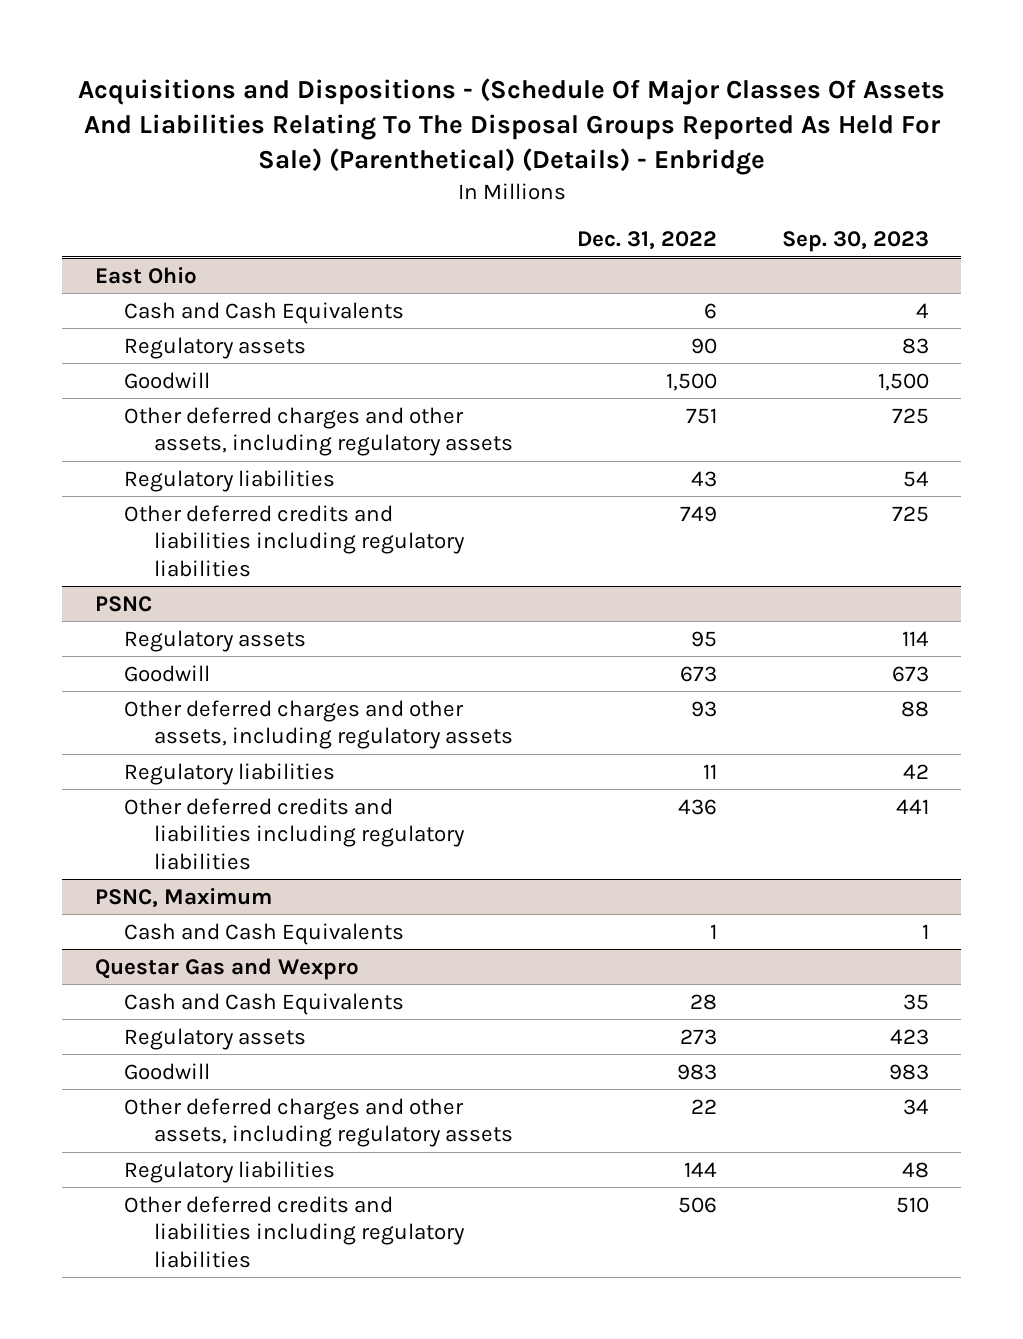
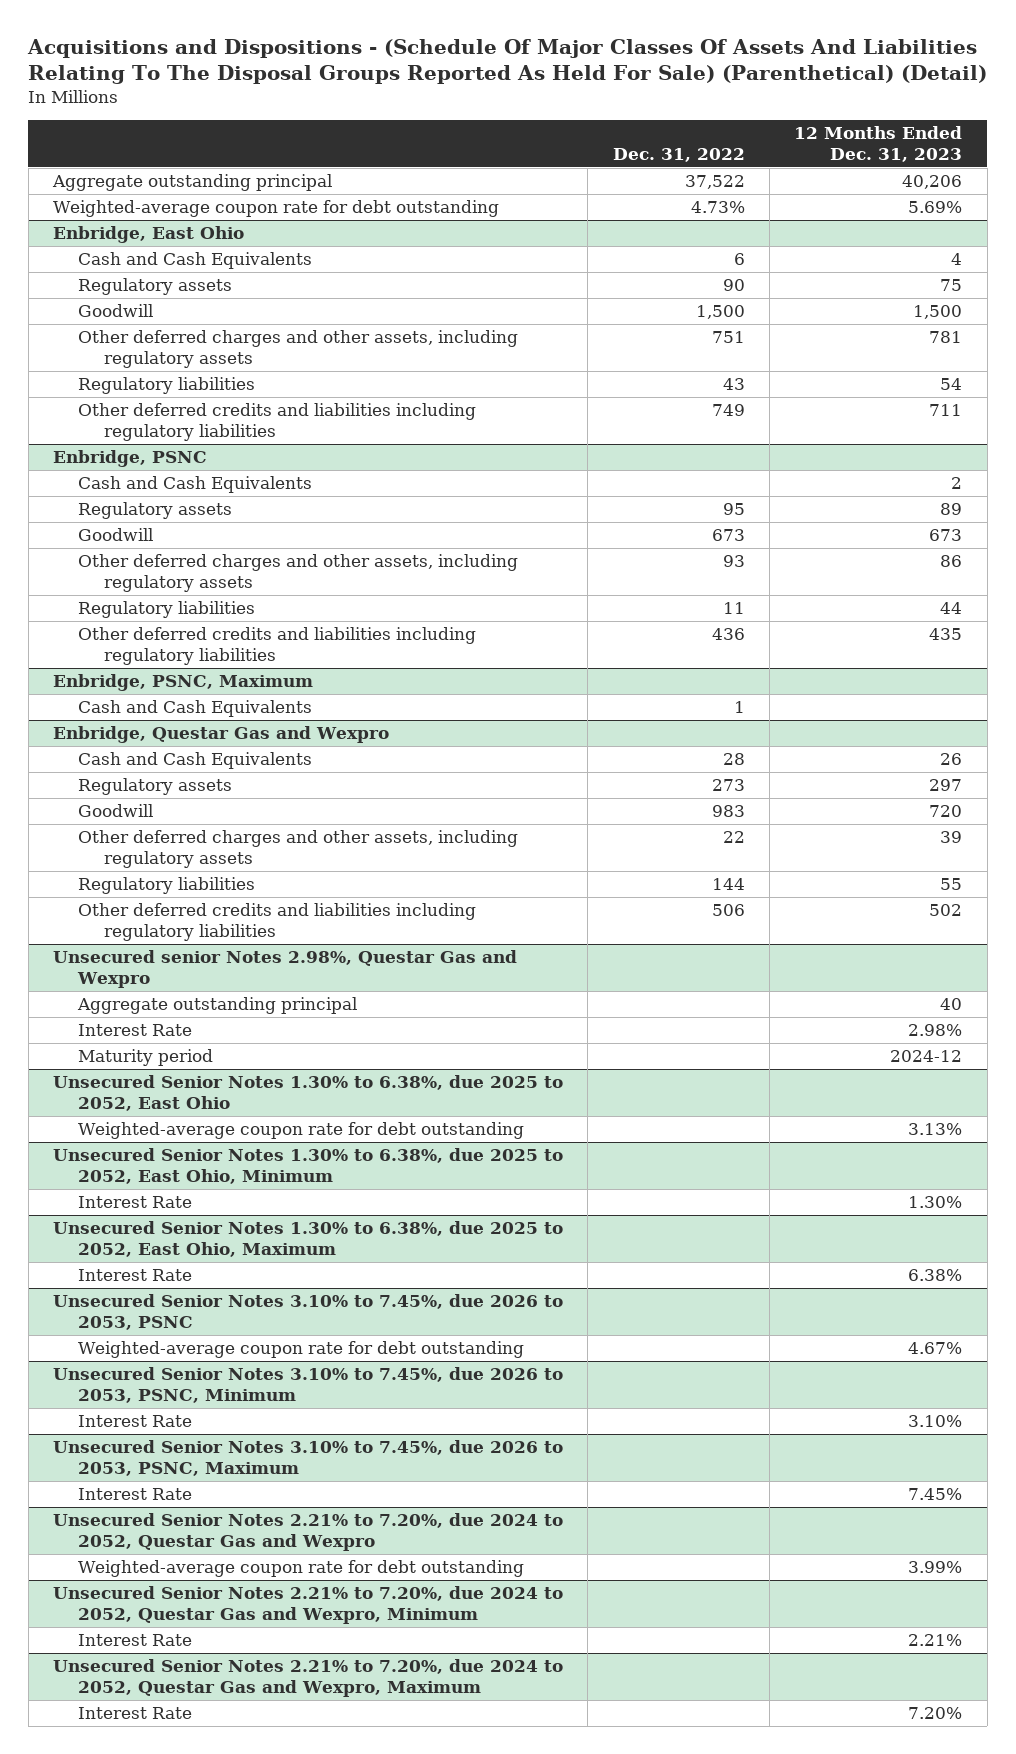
- Acquisitions and Dispositions - (Schedule Of Major Classes Of Assets And Liabilities Relating To The Disposal Groups Reported As Held For Sale) (Parenthetical) (Details) - Enbridge
+ Acquisitions and Dispositions - (Schedule Of Major Classes Of Assets And Liabilities Relating To The Disposal Groups Reported As Held For Sale) (Parenthetical) (Detail)
- | Dec. 31, 2022 | Sep. 30, 2023
+ | Dec. 31, 2022 | 12 Months Ended Dec. 31, 2023
- East Ohio
+ Aggregate outstanding principal | 37,522 | 40,206
+ Weighted-average coupon rate for debt outstanding | 4.73% | 5.69%
+ Enbridge, East Ohio
- PSNC
+ Enbridge, PSNC
+ Cash and Cash Equivalents | | 2
- PSNC, Maximum
+ Enbridge, PSNC, Maximum
- Questar Gas and Wexpro
+ Enbridge, Questar Gas and Wexpro
+ Unsecured senior Notes 2.98%, Questar Gas and Wexpro
+ Aggregate outstanding principal | | 40
+ Interest Rate | | 2.98%
+ Maturity period | | 2024-12
+ Unsecured Senior Notes 1.30% to 6.38%, due 2025 to 2052, East Ohio
+ Weighted-average coupon rate for debt outstanding | | 3.13%
+ Unsecured Senior Notes 1.30% to 6.38%, due 2025 to 2052, East Ohio, Minimum
+ Interest Rate | | 1.30%
+ Unsecured Senior Notes 1.30% to 6.38%, due 2025 to 2052, East Ohio, Maximum
+ Interest Rate | | 6.38%
+ Unsecured Senior Notes 3.10% to 7.45%, due 2026 to 2053, PSNC
+ Weighted-average coupon rate for debt outstanding | | 4.67%
+ Unsecured Senior Notes 3.10% to 7.45%, due 2026 to 2053, PSNC, Minimum
+ Interest Rate | | 3.10%
+ Unsecured Senior Notes 3.10% to 7.45%, due 2026 to 2053, PSNC, Maximum
+ Interest Rate | | 7.45%
+ Unsecured Senior Notes 2.21% to 7.20%, due 2024 to 2052, Questar Gas and Wexpro
+ Weighted-average coupon rate for debt outstanding | | 3.99%
+ Unsecured Senior Notes 2.21% to 7.20%, due 2024 to 2052, Questar Gas and Wexpro, Minimum
+ Interest Rate | | 2.21%
+ Unsecured Senior Notes 2.21% to 7.20%, due 2024 to 2052, Questar Gas and Wexpro, Maximum
+ Interest Rate | | 7.20%

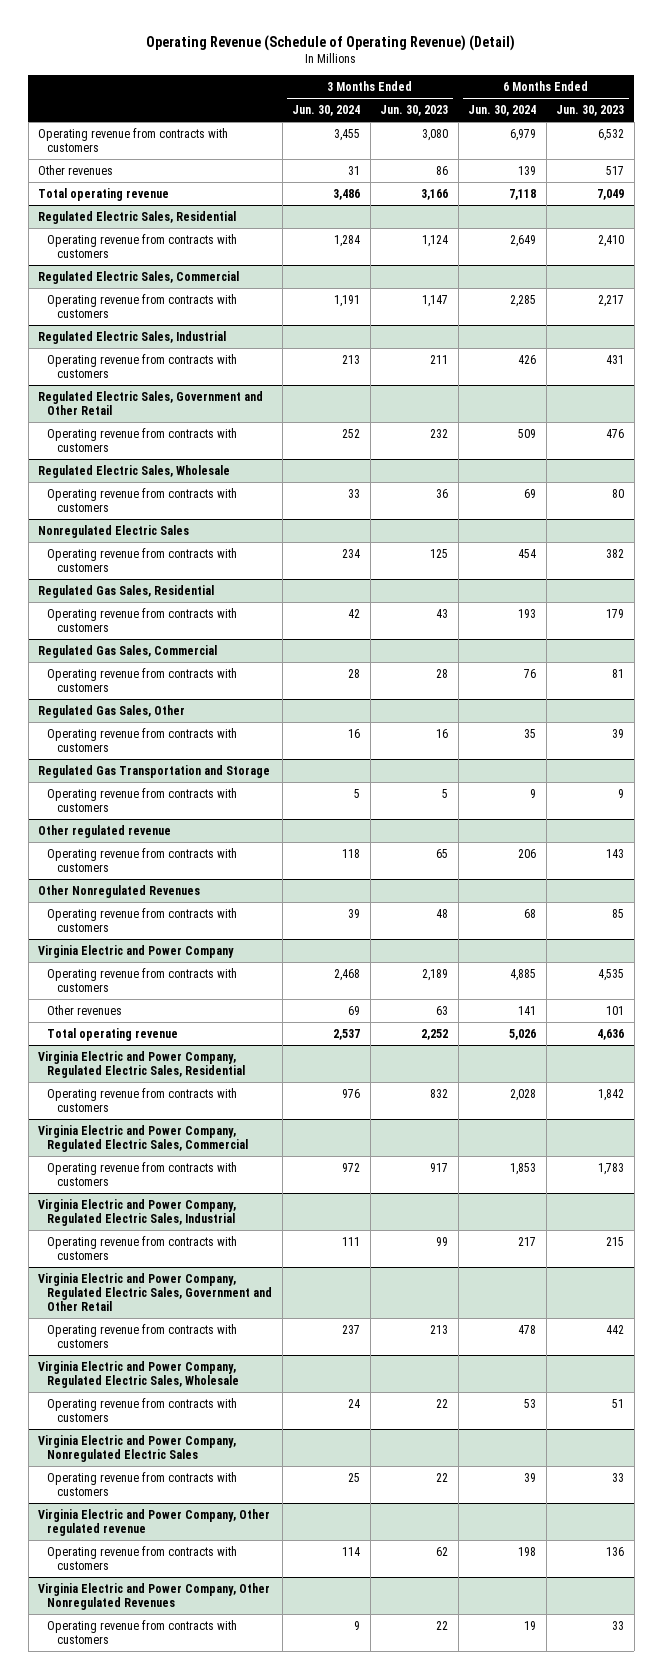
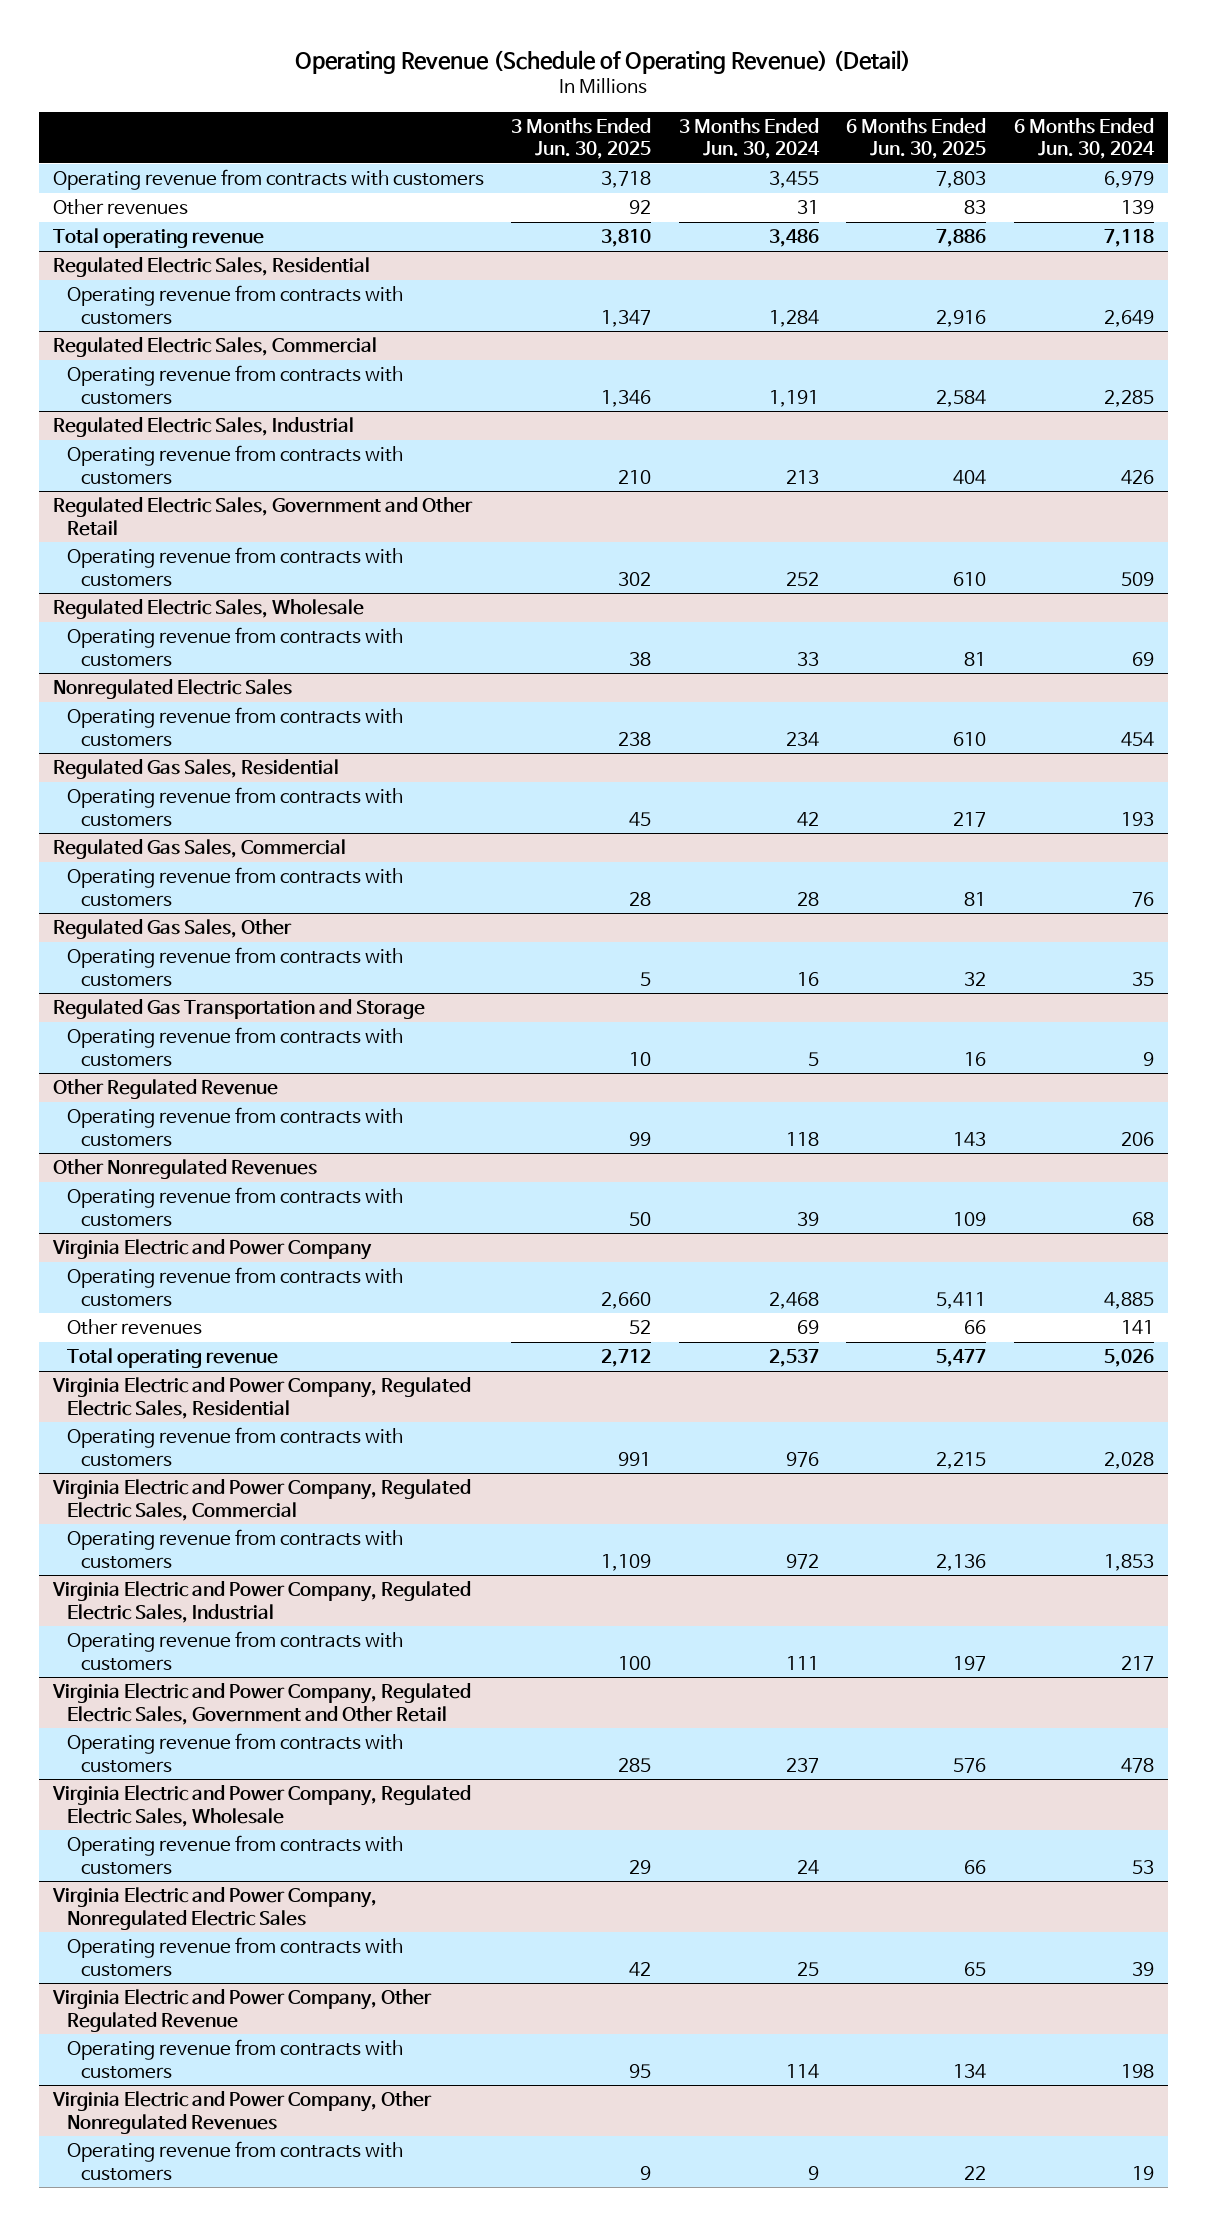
- | 3 Months Ended Jun. 30, 2024 | 3 Months Ended Jun. 30, 2023 | 6 Months Ended Jun. 30, 2024 | 6 Months Ended Jun. 30, 2023
+ | 3 Months Ended Jun. 30, 2025 | 3 Months Ended Jun. 30, 2024 | 6 Months Ended Jun. 30, 2025 | 6 Months Ended Jun. 30, 2024
- Other regulated revenue
+ Other Regulated Revenue
- Virginia Electric and Power Company, Other regulated revenue
+ Virginia Electric and Power Company, Other Regulated Revenue

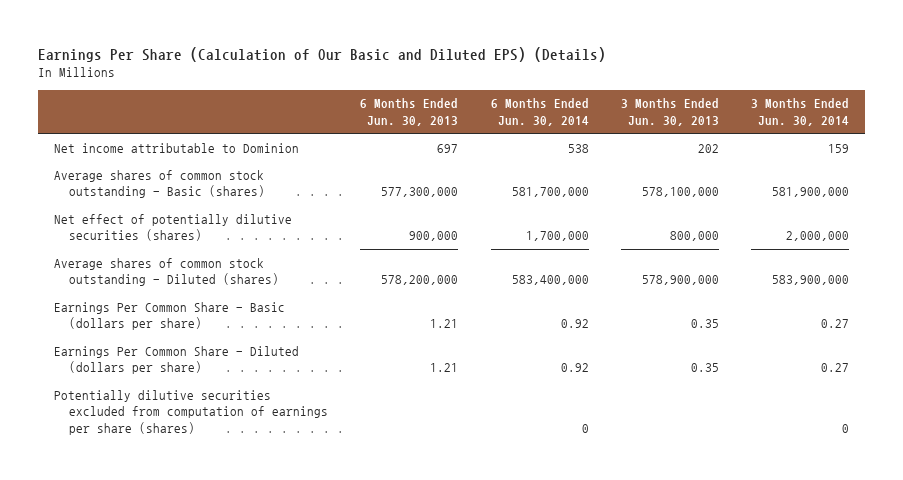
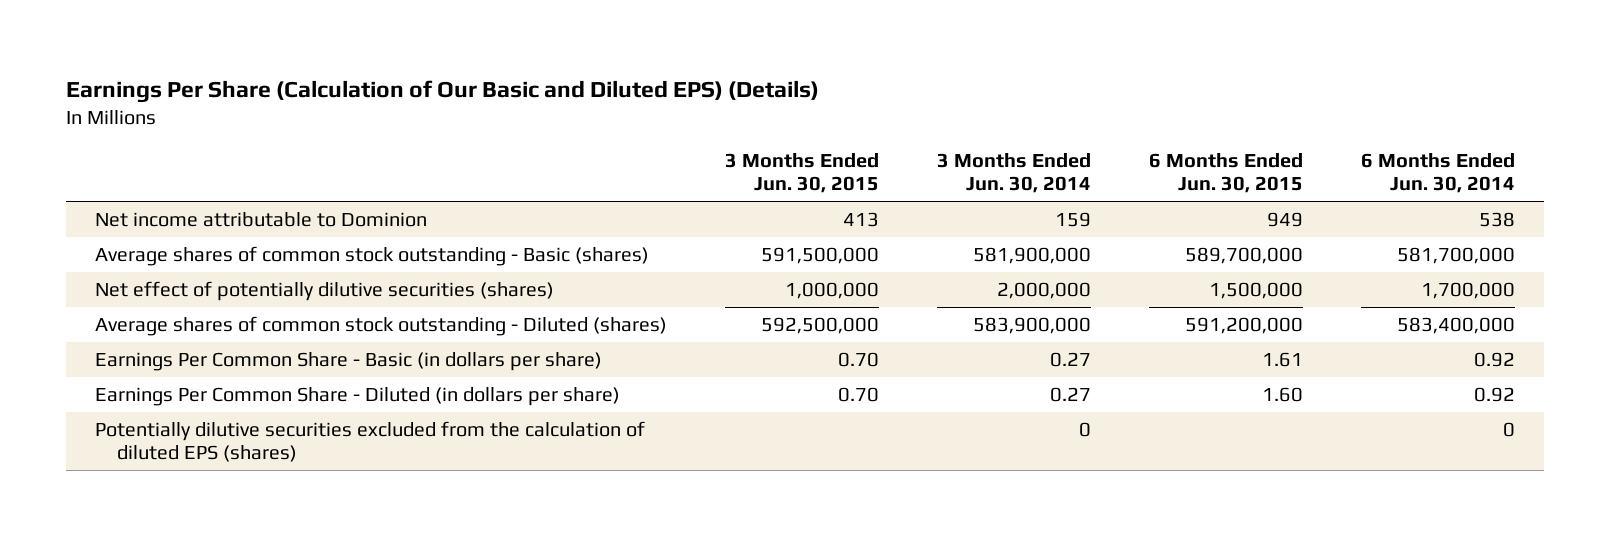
- | 6 Months Ended Jun. 30, 2013 | 6 Months Ended Jun. 30, 2014 | 3 Months Ended Jun. 30, 2013 | 3 Months Ended Jun. 30, 2014
+ | 3 Months Ended Jun. 30, 2015 | 3 Months Ended Jun. 30, 2014 | 6 Months Ended Jun. 30, 2015 | 6 Months Ended Jun. 30, 2014
- Earnings Per Common Share - Basic (dollars per share) | 1.21 | 0.92 | 0.35 | 0.27
- Earnings Per Common Share - Diluted (dollars per share) | 1.21 | 0.92 | 0.35 | 0.27
- Potentially dilutive securities excluded from computation of earnings per share (shares) | | 0 | | 0
+ Earnings Per Common Share - Basic (in dollars per share) | 0.70 | 0.27 | 1.61 | 0.92
+ Earnings Per Common Share - Diluted (in dollars per share) | 0.70 | 0.27 | 1.60 | 0.92
+ Potentially dilutive securities excluded from the calculation of diluted EPS (shares) | | 0 | | 0

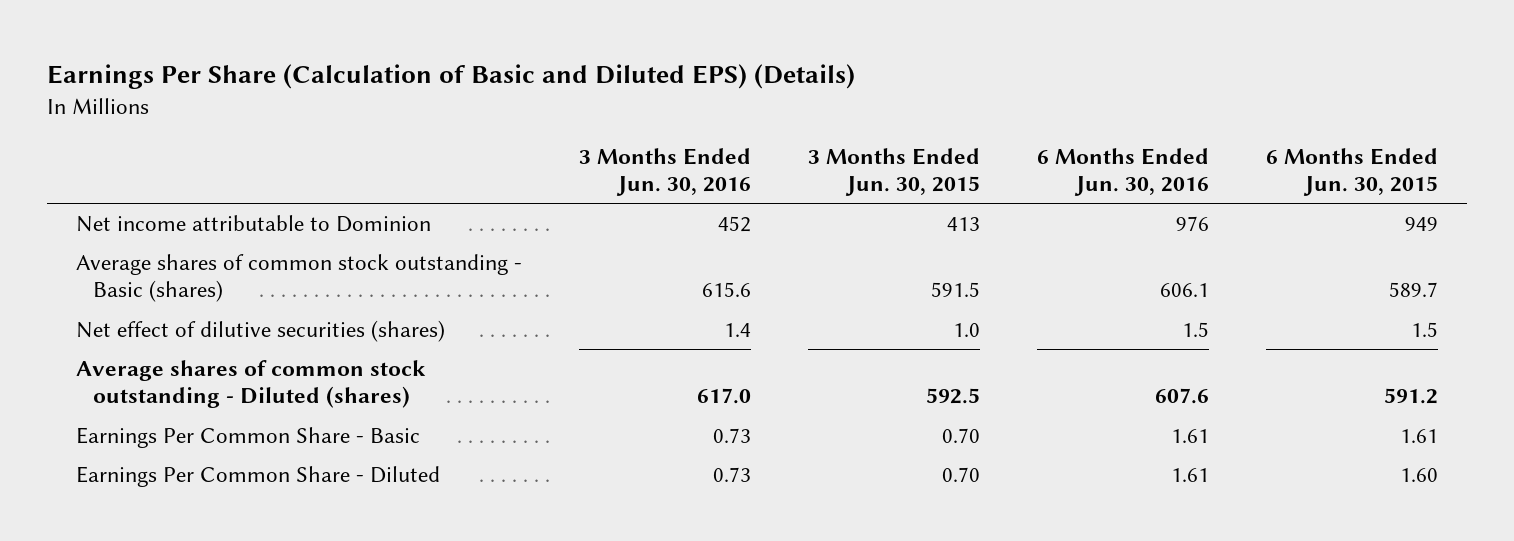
- Earnings Per Share (Calculation of Our Basic and Diluted EPS) (Details)
+ Earnings Per Share (Calculation of Basic and Diluted EPS) (Details)
- | 3 Months Ended Jun. 30, 2015 | 3 Months Ended Jun. 30, 2014 | 6 Months Ended Jun. 30, 2015 | 6 Months Ended Jun. 30, 2014
+ | 3 Months Ended Jun. 30, 2016 | 3 Months Ended Jun. 30, 2015 | 6 Months Ended Jun. 30, 2016 | 6 Months Ended Jun. 30, 2015
- Average shares of common stock outstanding - Basic (shares) | 591,500,000 | 581,900,000 | 589,700,000 | 581,700,000
- Net effect of potentially dilutive securities (shares) | 1,000,000 | 2,000,000 | 1,500,000 | 1,700,000
- Average shares of common stock outstanding - Diluted (shares) | 592,500,000 | 583,900,000 | 591,200,000 | 583,400,000
- Earnings Per Common Share - Basic (in dollars per share) | 0.70 | 0.27 | 1.61 | 0.92
- Earnings Per Common Share - Diluted (in dollars per share) | 0.70 | 0.27 | 1.60 | 0.92
- Potentially dilutive securities excluded from the calculation of diluted EPS (shares) | | 0 | | 0
+ Average shares of common stock outstanding - Basic (shares) | 615.6 | 591.5 | 606.1 | 589.7
+ Net effect of dilutive securities (shares) | 1.4 | 1.0 | 1.5 | 1.5
+ Average shares of common stock outstanding - Diluted (shares) | 617.0 | 592.5 | 607.6 | 591.2
+ Earnings Per Common Share - Basic | 0.73 | 0.70 | 1.61 | 1.61
+ Earnings Per Common Share - Diluted | 0.73 | 0.70 | 1.61 | 1.60

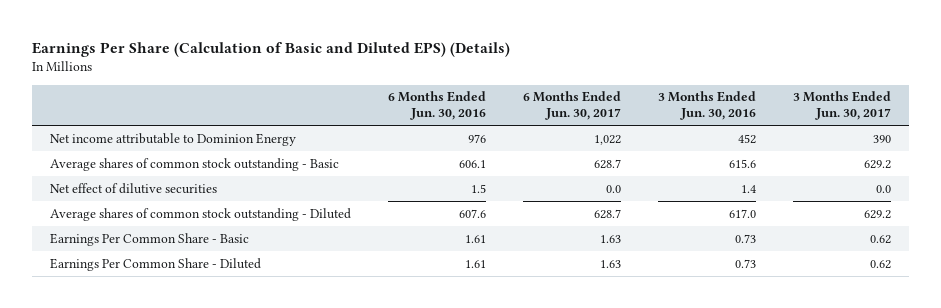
- | 3 Months Ended Jun. 30, 2016 | 3 Months Ended Jun. 30, 2015 | 6 Months Ended Jun. 30, 2016 | 6 Months Ended Jun. 30, 2015
+ | 6 Months Ended Jun. 30, 2016 | 6 Months Ended Jun. 30, 2017 | 3 Months Ended Jun. 30, 2016 | 3 Months Ended Jun. 30, 2017
- Net income attributable to Dominion | 452 | 413 | 976 | 949
- Average shares of common stock outstanding - Basic (shares) | 615.6 | 591.5 | 606.1 | 589.7
- Net effect of dilutive securities (shares) | 1.4 | 1.0 | 1.5 | 1.5
- Average shares of common stock outstanding - Diluted (shares) | 617.0 | 592.5 | 607.6 | 591.2
+ Net income attributable to Dominion Energy | 976 | 1,022 | 452 | 390
+ Average shares of common stock outstanding - Basic | 606.1 | 628.7 | 615.6 | 629.2
+ Net effect of dilutive securities | 1.5 | 0.0 | 1.4 | 0.0
+ Average shares of common stock outstanding - Diluted | 607.6 | 628.7 | 617.0 | 629.2

